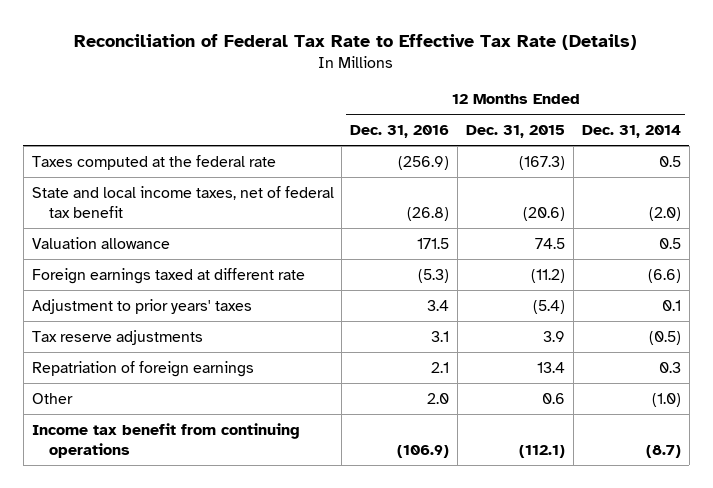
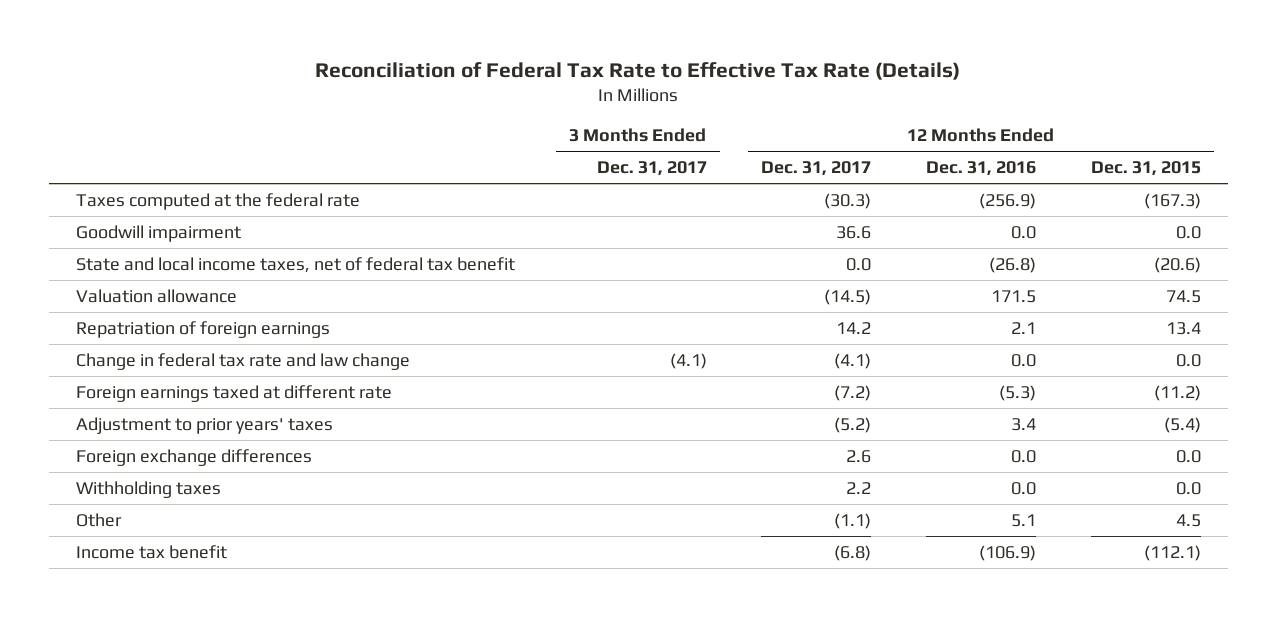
- | 12 Months Ended Dec. 31, 2016 | 12 Months Ended Dec. 31, 2015 | 12 Months Ended Dec. 31, 2014
+ | 3 Months Ended Dec. 31, 2017 | 12 Months Ended Dec. 31, 2017 | 12 Months Ended Dec. 31, 2016 | 12 Months Ended Dec. 31, 2015
+ Goodwill impairment | | 36.6 | 0.0 | 0.0
moved up: Repatriation of foreign earnings | | 14.2 | 2.1 | 13.4
+ Change in federal tax rate and law change | (4.1) | (4.1) | 0.0 | 0.0
- Tax reserve adjustments | 3.1 | 3.9 | (0.5)
- Other | 2.0 | 0.6 | (1.0)
- Income tax benefit from continuing operations | (106.9) | (112.1) | (8.7)
+ Foreign exchange differences | | 2.6 | 0.0 | 0.0
+ Withholding taxes | | 2.2 | 0.0 | 0.0
+ Other | | (1.1) | 5.1 | 4.5
+ Income tax benefit | | (6.8) | (106.9) | (112.1)

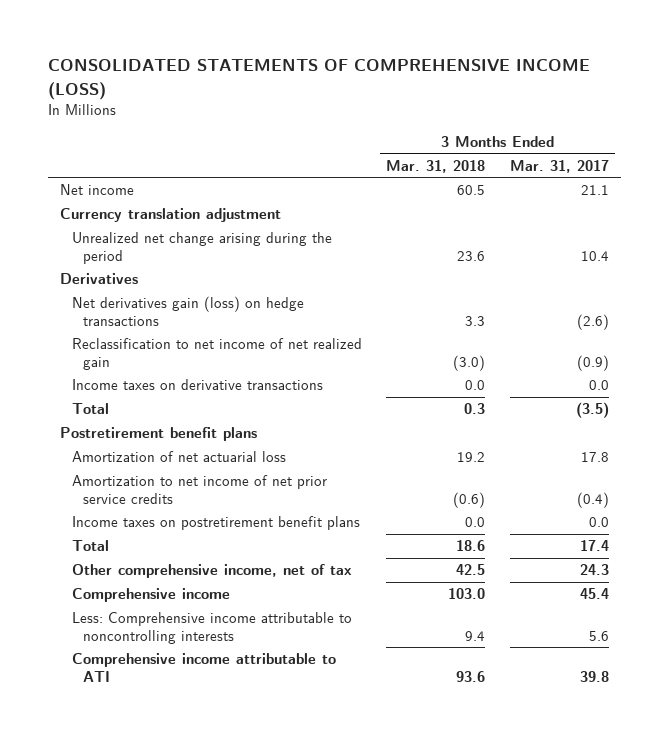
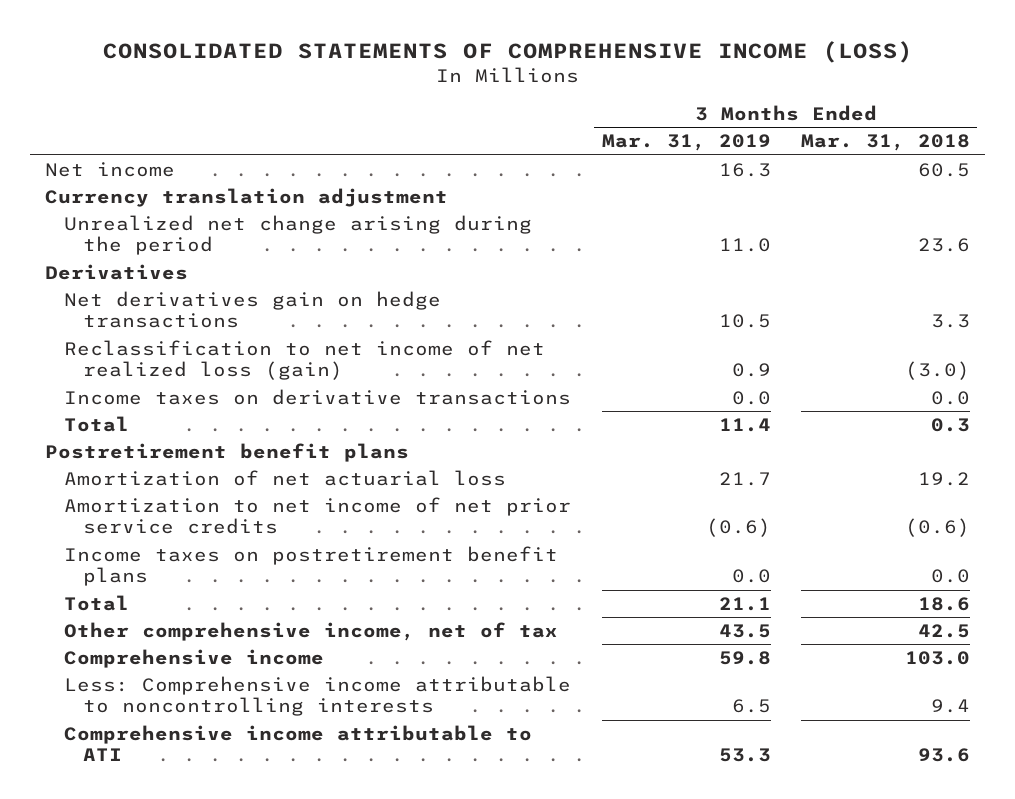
- | 3 Months Ended Mar. 31, 2018 | 3 Months Ended Mar. 31, 2017
+ | 3 Months Ended Mar. 31, 2019 | 3 Months Ended Mar. 31, 2018
- Net derivatives gain (loss) on hedge transactions | 3.3 | (2.6)
- Reclassification to net income of net realized gain | (3.0) | (0.9)
+ Net derivatives gain on hedge transactions | 10.5 | 3.3
+ Reclassification to net income of net realized loss (gain) | 0.9 | (3.0)

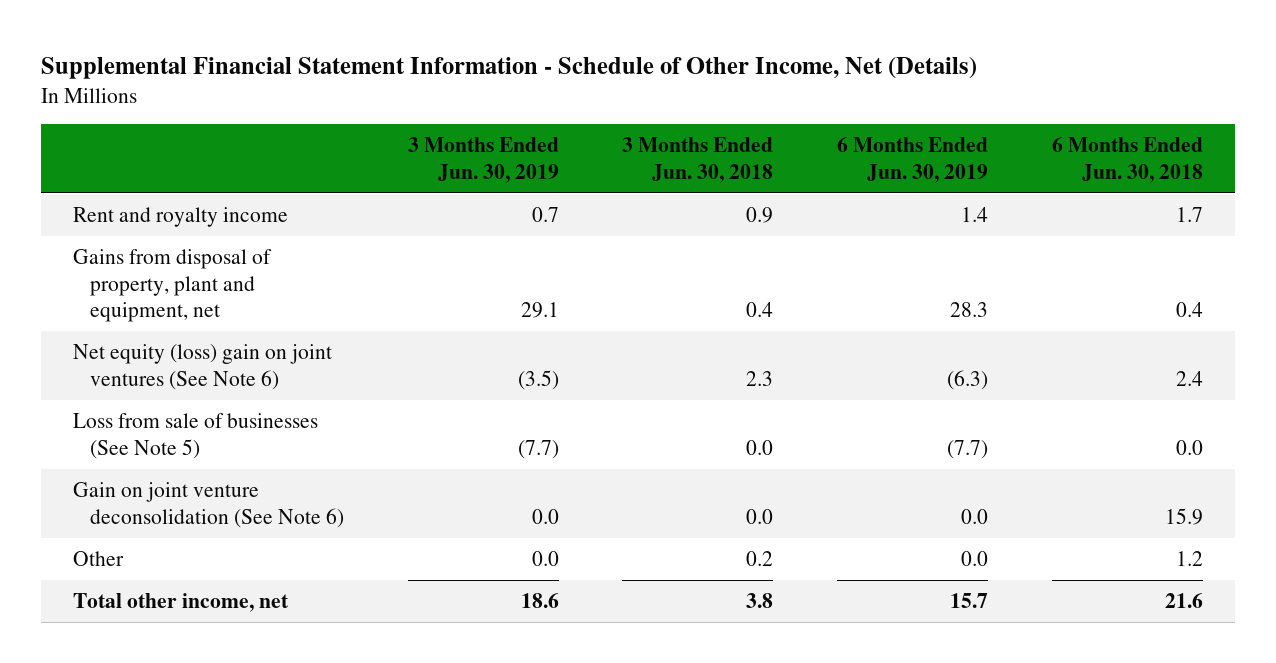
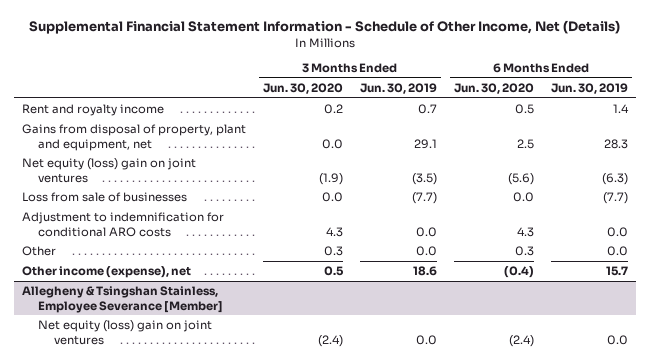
- | 3 Months Ended Jun. 30, 2019 | 3 Months Ended Jun. 30, 2018 | 6 Months Ended Jun. 30, 2019 | 6 Months Ended Jun. 30, 2018
+ | 3 Months Ended Jun. 30, 2020 | 3 Months Ended Jun. 30, 2019 | 6 Months Ended Jun. 30, 2020 | 6 Months Ended Jun. 30, 2019
- Net equity (loss) gain on joint ventures (See Note 6) | (3.5) | 2.3 | (6.3) | 2.4
- Loss from sale of businesses (See Note 5) | (7.7) | 0.0 | (7.7) | 0.0
- Gain on joint venture deconsolidation (See Note 6) | 0.0 | 0.0 | 0.0 | 15.9
+ Net equity (loss) gain on joint ventures | (1.9) | (3.5) | (5.6) | (6.3)
+ Loss from sale of businesses | 0.0 | (7.7) | 0.0 | (7.7)
+ Adjustment to indemnification for conditional ARO costs | 4.3 | 0.0 | 4.3 | 0.0
- Total other income, net | 18.6 | 3.8 | 15.7 | 21.6
+ Other income (expense), net | 0.5 | 18.6 | (0.4) | 15.7
+ Allegheny & Tsingshan Stainless, Employee Severance [Member]
+ Net equity (loss) gain on joint ventures | (2.4) | 0.0 | (2.4) | 0.0

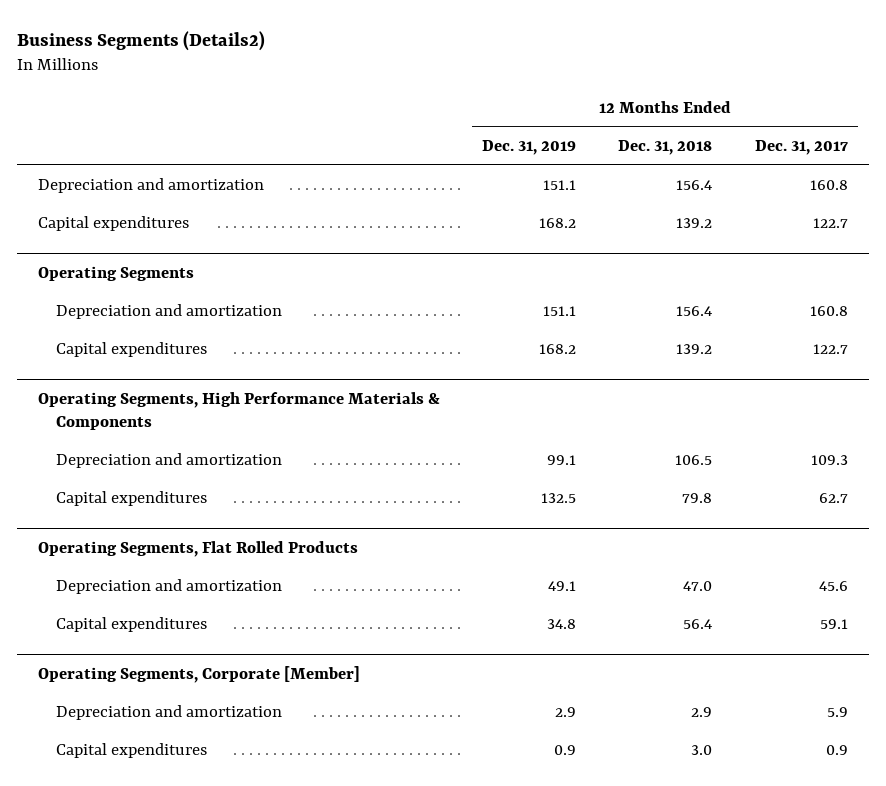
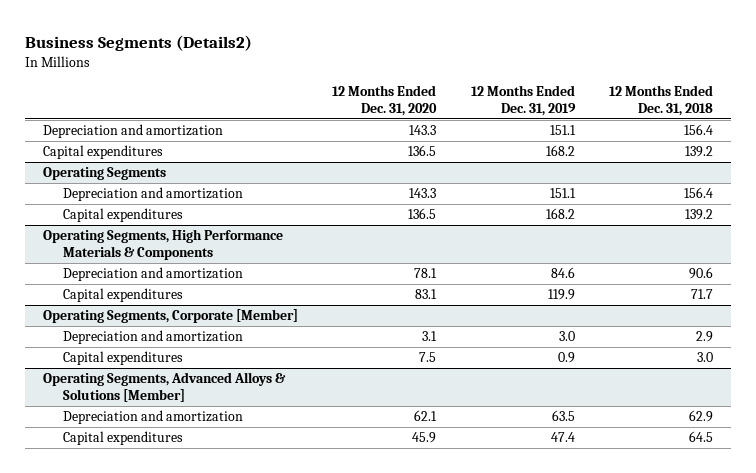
- | 12 Months Ended Dec. 31, 2019 | 12 Months Ended Dec. 31, 2018 | 12 Months Ended Dec. 31, 2017
+ | 12 Months Ended Dec. 31, 2020 | 12 Months Ended Dec. 31, 2019 | 12 Months Ended Dec. 31, 2018
@ Operating Segments, High Performance Materials & Components
- Depreciation and amortization | 99.1 | 106.5 | 109.3
- Capital expenditures | 132.5 | 79.8 | 62.7
- Operating Segments, Flat Rolled Products
- Depreciation and amortization | 49.1 | 47.0 | 45.6
- Capital expenditures | 34.8 | 56.4 | 59.1
@ Operating Segments, High Performance Materials & Components
+ Depreciation and amortization | 78.1 | 84.6 | 90.6
+ Capital expenditures | 83.1 | 119.9 | 71.7
@ Operating Segments, Corporate [Member]
- Depreciation and amortization | 2.9 | 2.9 | 5.9
+ Depreciation and amortization | 3.1 | 3.0 | 2.9
+ Operating Segments, Advanced Alloys & Solutions [Member]
+ Depreciation and amortization | 62.1 | 63.5 | 62.9
+ Capital expenditures | 45.9 | 47.4 | 64.5

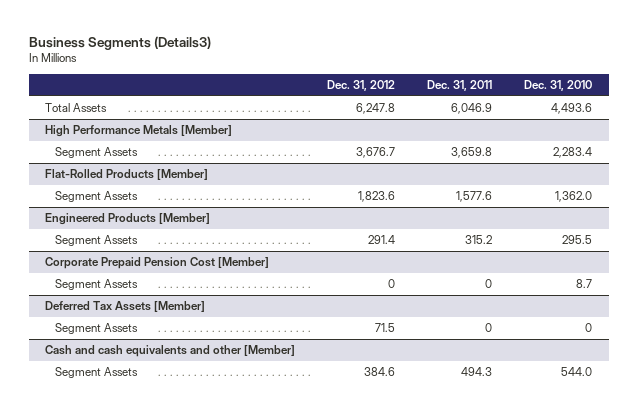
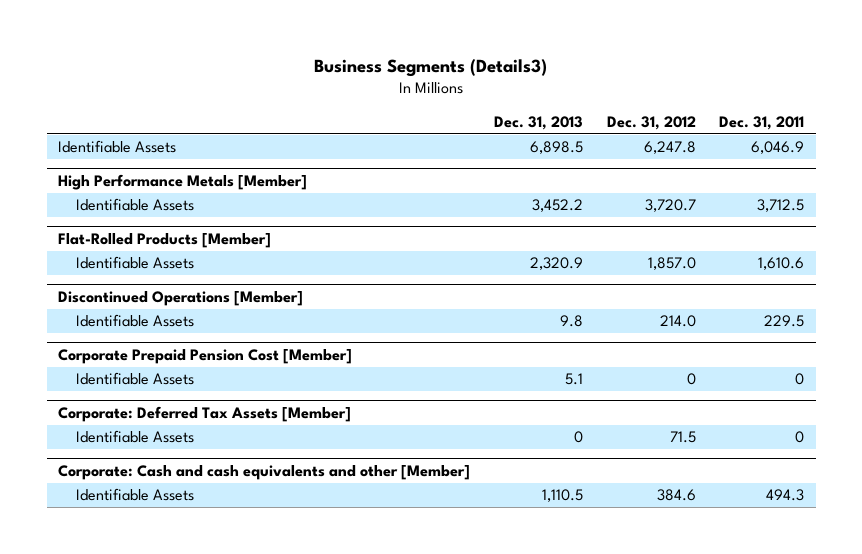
- | Dec. 31, 2012 | Dec. 31, 2011 | Dec. 31, 2010
+ | Dec. 31, 2013 | Dec. 31, 2012 | Dec. 31, 2011
- Total Assets | 6,247.8 | 6,046.9 | 4,493.6
+ Identifiable Assets | 6,898.5 | 6,247.8 | 6,046.9
@ High Performance Metals [Member]
- Segment Assets | 3,676.7 | 3,659.8 | 2,283.4
+ Identifiable Assets | 3,452.2 | 3,720.7 | 3,712.5
@ Flat-Rolled Products [Member]
- Segment Assets | 1,823.6 | 1,577.6 | 1,362.0
- Engineered Products [Member]
- Segment Assets | 291.4 | 315.2 | 295.5
@ Flat-Rolled Products [Member]
+ Identifiable Assets | 2,320.9 | 1,857.0 | 1,610.6
+ Discontinued Operations [Member]
+ Identifiable Assets | 9.8 | 214.0 | 229.5
@ Corporate Prepaid Pension Cost [Member]
- Segment Assets | 0 | 0 | 8.7
- Deferred Tax Assets [Member]
- Segment Assets | 71.5 | 0 | 0
- Cash and cash equivalents and other [Member]
- Segment Assets | 384.6 | 494.3 | 544.0
@ Corporate Prepaid Pension Cost [Member]
+ Identifiable Assets | 5.1 | 0 | 0
+ Corporate: Deferred Tax Assets [Member]
+ Identifiable Assets | 0 | 71.5 | 0
+ Corporate: Cash and cash equivalents and other [Member]
+ Identifiable Assets | 1,110.5 | 384.6 | 494.3

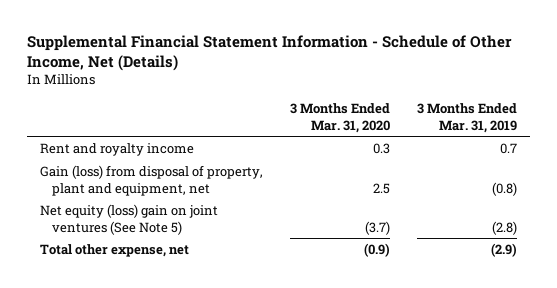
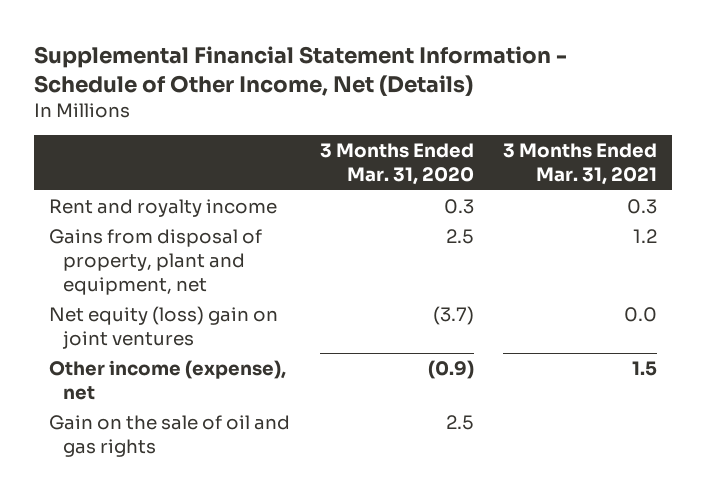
- | 3 Months Ended Mar. 31, 2020 | 3 Months Ended Mar. 31, 2019
+ | 3 Months Ended Mar. 31, 2020 | 3 Months Ended Mar. 31, 2021
- Gain (loss) from disposal of property, plant and equipment, net | 2.5 | (0.8)
- Net equity (loss) gain on joint ventures (See Note 5) | (3.7) | (2.8)
- Total other expense, net | (0.9) | (2.9)
+ Gains from disposal of property, plant and equipment, net | 2.5 | 1.2
+ Net equity (loss) gain on joint ventures | (3.7) | 0.0
+ Other income (expense), net | (0.9) | 1.5
+ Gain on the sale of oil and gas rights | 2.5 |

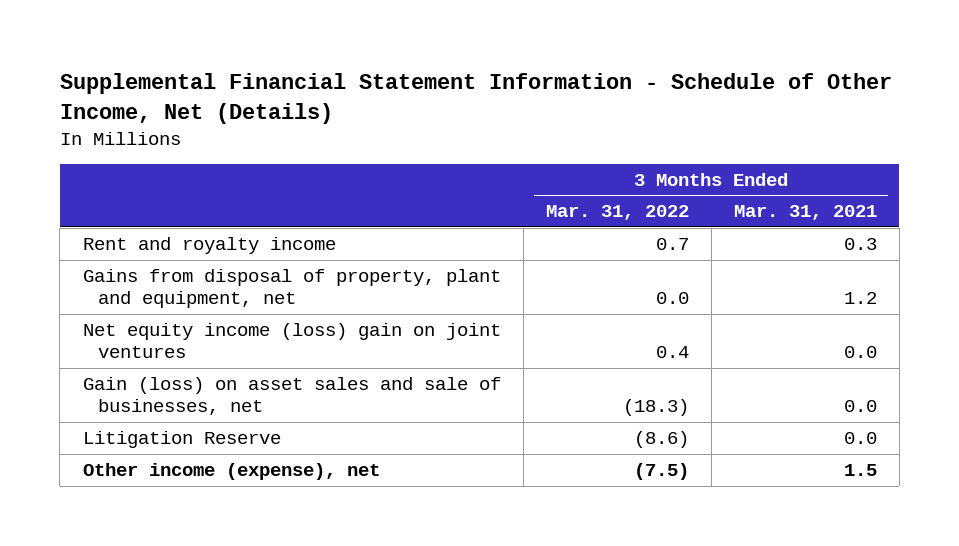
- | 3 Months Ended Mar. 31, 2020 | 3 Months Ended Mar. 31, 2021
+ | 3 Months Ended Mar. 31, 2022 | 3 Months Ended Mar. 31, 2021
- Net equity (loss) gain on joint ventures | (3.7) | 0.0
+ Net equity income (loss) gain on joint ventures | 0.4 | 0.0
+ Gain (loss) on asset sales and sale of businesses, net | (18.3) | 0.0
+ Litigation Reserve | (8.6) | 0.0
- Gain on the sale of oil and gas rights | 2.5 |

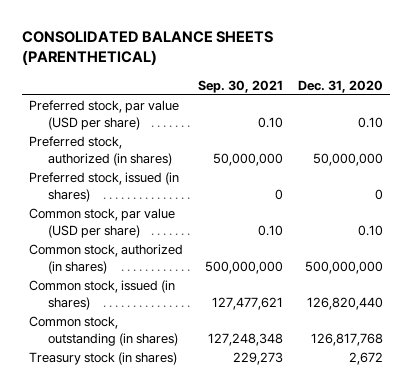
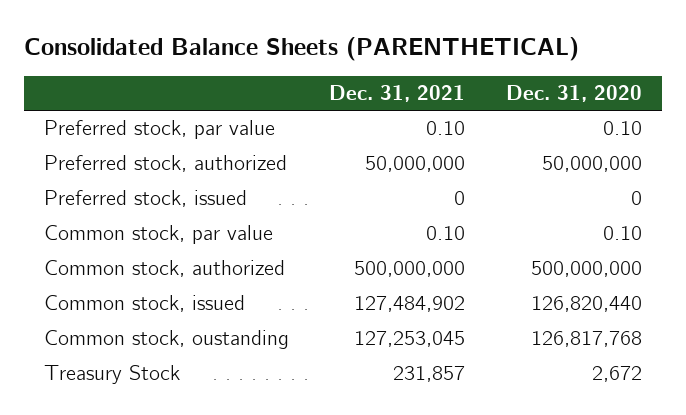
- CONSOLIDATED BALANCE SHEETS (PARENTHETICAL)
+ Consolidated Balance Sheets (PARENTHETICAL)
- | Sep. 30, 2021 | Dec. 31, 2020
+ | Dec. 31, 2021 | Dec. 31, 2020
- Preferred stock, par value (USD per share) | 0.10 | 0.10
- Preferred stock, authorized (in shares) | 50,000,000 | 50,000,000
- Preferred stock, issued (in shares) | 0 | 0
- Common stock, par value (USD per share) | 0.10 | 0.10
- Common stock, authorized (in shares) | 500,000,000 | 500,000,000
- Common stock, issued (in shares) | 127,477,621 | 126,820,440
- Common stock, outstanding (in shares) | 127,248,348 | 126,817,768
- Treasury stock (in shares) | 229,273 | 2,672
+ Preferred stock, par value | 0.10 | 0.10
+ Preferred stock, authorized | 50,000,000 | 50,000,000
+ Preferred stock, issued | 0 | 0
+ Common stock, par value | 0.10 | 0.10
+ Common stock, authorized | 500,000,000 | 500,000,000
+ Common stock, issued | 127,484,902 | 126,820,440
+ Common stock, oustanding | 127,253,045 | 126,817,768
+ Treasury Stock | 231,857 | 2,672

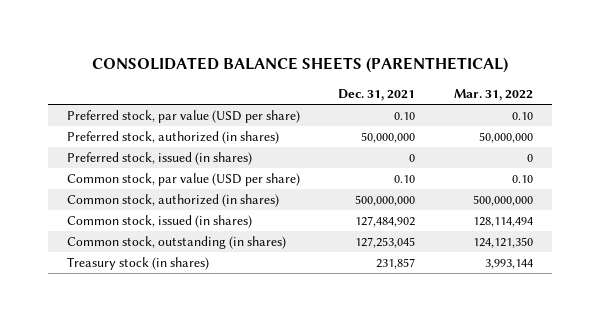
- Consolidated Balance Sheets (PARENTHETICAL)
+ CONSOLIDATED BALANCE SHEETS (PARENTHETICAL)
- | Dec. 31, 2021 | Dec. 31, 2020
+ | Dec. 31, 2021 | Mar. 31, 2022
- Preferred stock, par value | 0.10 | 0.10
- Preferred stock, authorized | 50,000,000 | 50,000,000
- Preferred stock, issued | 0 | 0
- Common stock, par value | 0.10 | 0.10
- Common stock, authorized | 500,000,000 | 500,000,000
- Common stock, issued | 127,484,902 | 126,820,440
- Common stock, oustanding | 127,253,045 | 126,817,768
- Treasury Stock | 231,857 | 2,672
+ Preferred stock, par value (USD per share) | 0.10 | 0.10
+ Preferred stock, authorized (in shares) | 50,000,000 | 50,000,000
+ Preferred stock, issued (in shares) | 0 | 0
+ Common stock, par value (USD per share) | 0.10 | 0.10
+ Common stock, authorized (in shares) | 500,000,000 | 500,000,000
+ Common stock, issued (in shares) | 127,484,902 | 128,114,494
+ Common stock, outstanding (in shares) | 127,253,045 | 124,121,350
+ Treasury stock (in shares) | 231,857 | 3,993,144

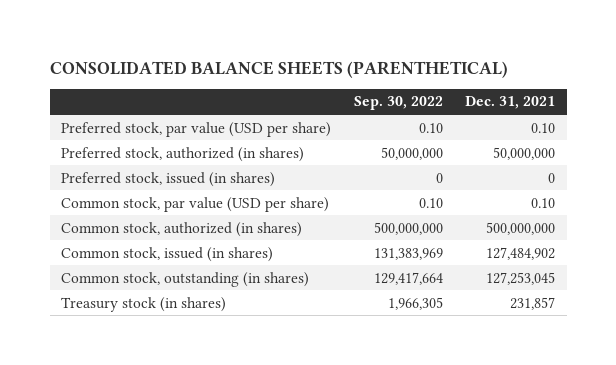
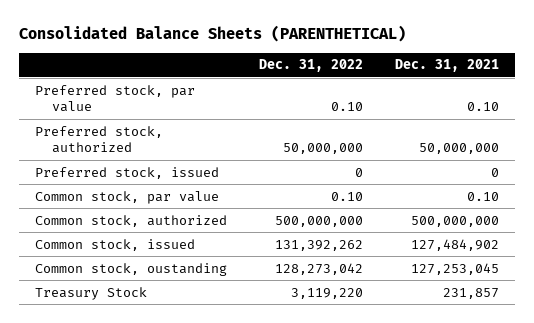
- CONSOLIDATED BALANCE SHEETS (PARENTHETICAL)
+ Consolidated Balance Sheets (PARENTHETICAL)
- | Sep. 30, 2022 | Dec. 31, 2021
+ | Dec. 31, 2022 | Dec. 31, 2021
- Preferred stock, par value (USD per share) | 0.10 | 0.10
- Preferred stock, authorized (in shares) | 50,000,000 | 50,000,000
- Preferred stock, issued (in shares) | 0 | 0
- Common stock, par value (USD per share) | 0.10 | 0.10
- Common stock, authorized (in shares) | 500,000,000 | 500,000,000
- Common stock, issued (in shares) | 131,383,969 | 127,484,902
- Common stock, outstanding (in shares) | 129,417,664 | 127,253,045
- Treasury stock (in shares) | 1,966,305 | 231,857
+ Preferred stock, par value | 0.10 | 0.10
+ Preferred stock, authorized | 50,000,000 | 50,000,000
+ Preferred stock, issued | 0 | 0
+ Common stock, par value | 0.10 | 0.10
+ Common stock, authorized | 500,000,000 | 500,000,000
+ Common stock, issued | 131,392,262 | 127,484,902
+ Common stock, oustanding | 128,273,042 | 127,253,045
+ Treasury Stock | 3,119,220 | 231,857

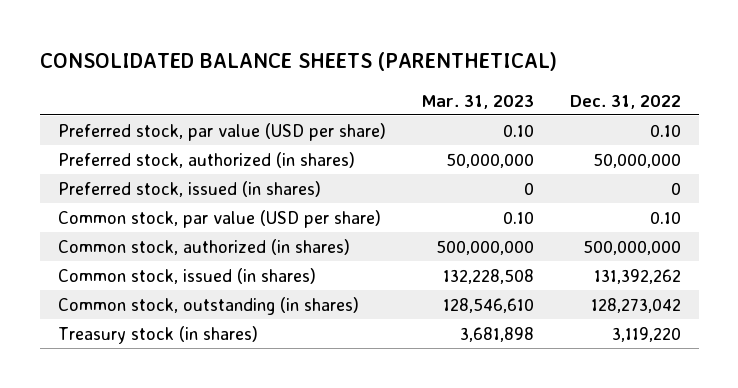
- Consolidated Balance Sheets (PARENTHETICAL)
+ CONSOLIDATED BALANCE SHEETS (PARENTHETICAL)
- | Dec. 31, 2022 | Dec. 31, 2021
+ | Mar. 31, 2023 | Dec. 31, 2022
- Preferred stock, par value | 0.10 | 0.10
- Preferred stock, authorized | 50,000,000 | 50,000,000
- Preferred stock, issued | 0 | 0
- Common stock, par value | 0.10 | 0.10
- Common stock, authorized | 500,000,000 | 500,000,000
- Common stock, issued | 131,392,262 | 127,484,902
- Common stock, oustanding | 128,273,042 | 127,253,045
- Treasury Stock | 3,119,220 | 231,857
+ Preferred stock, par value (USD per share) | 0.10 | 0.10
+ Preferred stock, authorized (in shares) | 50,000,000 | 50,000,000
+ Preferred stock, issued (in shares) | 0 | 0
+ Common stock, par value (USD per share) | 0.10 | 0.10
+ Common stock, authorized (in shares) | 500,000,000 | 500,000,000
+ Common stock, issued (in shares) | 132,228,508 | 131,392,262
+ Common stock, outstanding (in shares) | 128,546,610 | 128,273,042
+ Treasury stock (in shares) | 3,681,898 | 3,119,220

